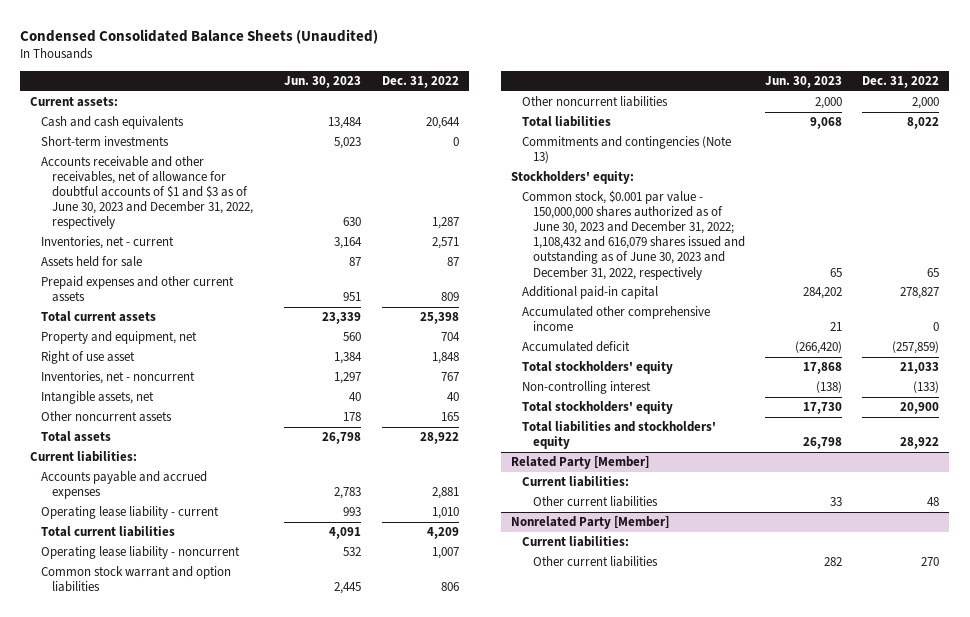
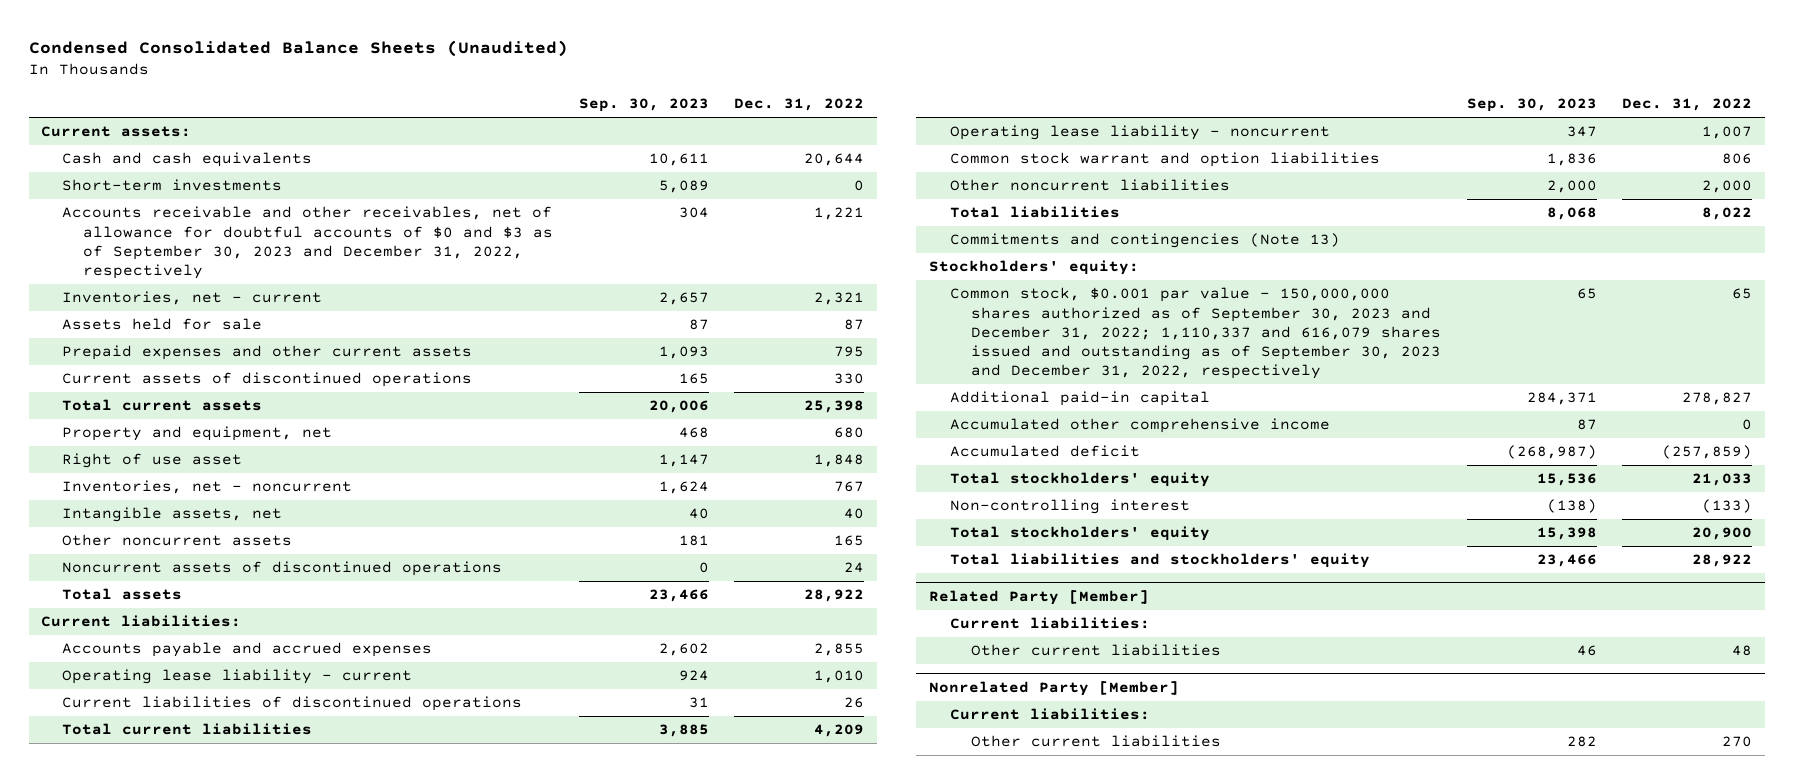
- | Jun. 30, 2023 | Dec. 31, 2022
+ | Sep. 30, 2023 | Dec. 31, 2022
- Accounts receivable and other receivables, net of allowance for doubtful accounts of $1 and $3 as of June 30, 2023 and December 31, 2022, respectively | 630 | 1,287
- Inventories, net - current | 3,164 | 2,571
+ Accounts receivable and other receivables, net of allowance for doubtful accounts of $0 and $3 as of September 30, 2023 and December 31, 2022, respectively | 304 | 1,221
+ Inventories, net - current | 2,657 | 2,321
- Prepaid expenses and other current assets | 951 | 809
+ Prepaid expenses and other current assets | 1,093 | 795
+ Current assets of discontinued operations | 165 | 330
- Property and equipment, net | 560 | 704
+ Property and equipment, net | 468 | 680
+ Noncurrent assets of discontinued operations | 0 | 24
- Accounts payable and accrued expenses | 2,783 | 2,881
+ Accounts payable and accrued expenses | 2,602 | 2,855
+ Current liabilities of discontinued operations | 31 | 26
- Common stock, $0.001 par value - 150,000,000 shares authorized as of June 30, 2023 and December 31, 2022; 1,108,432 and 616,079 shares issued and outstanding as of June 30, 2023 and December 31, 2022, respectively | 65 | 65
+ Common stock, $0.001 par value - 150,000,000 shares authorized as of September 30, 2023 and December 31, 2022; 1,110,337 and 616,079 shares issued and outstanding as of September 30, 2023 and December 31, 2022, respectively | 65 | 65

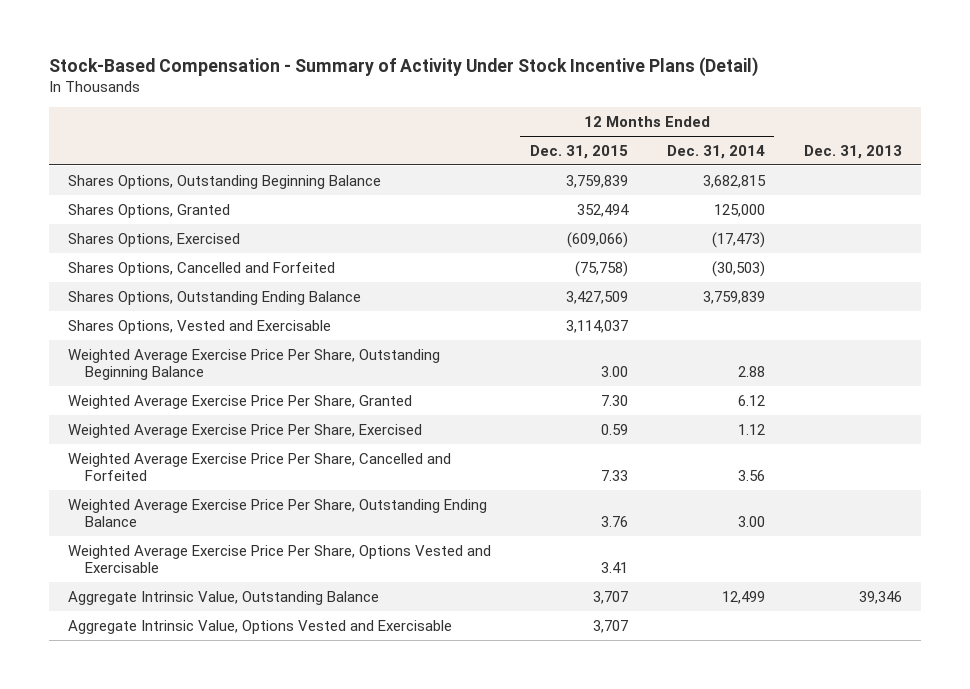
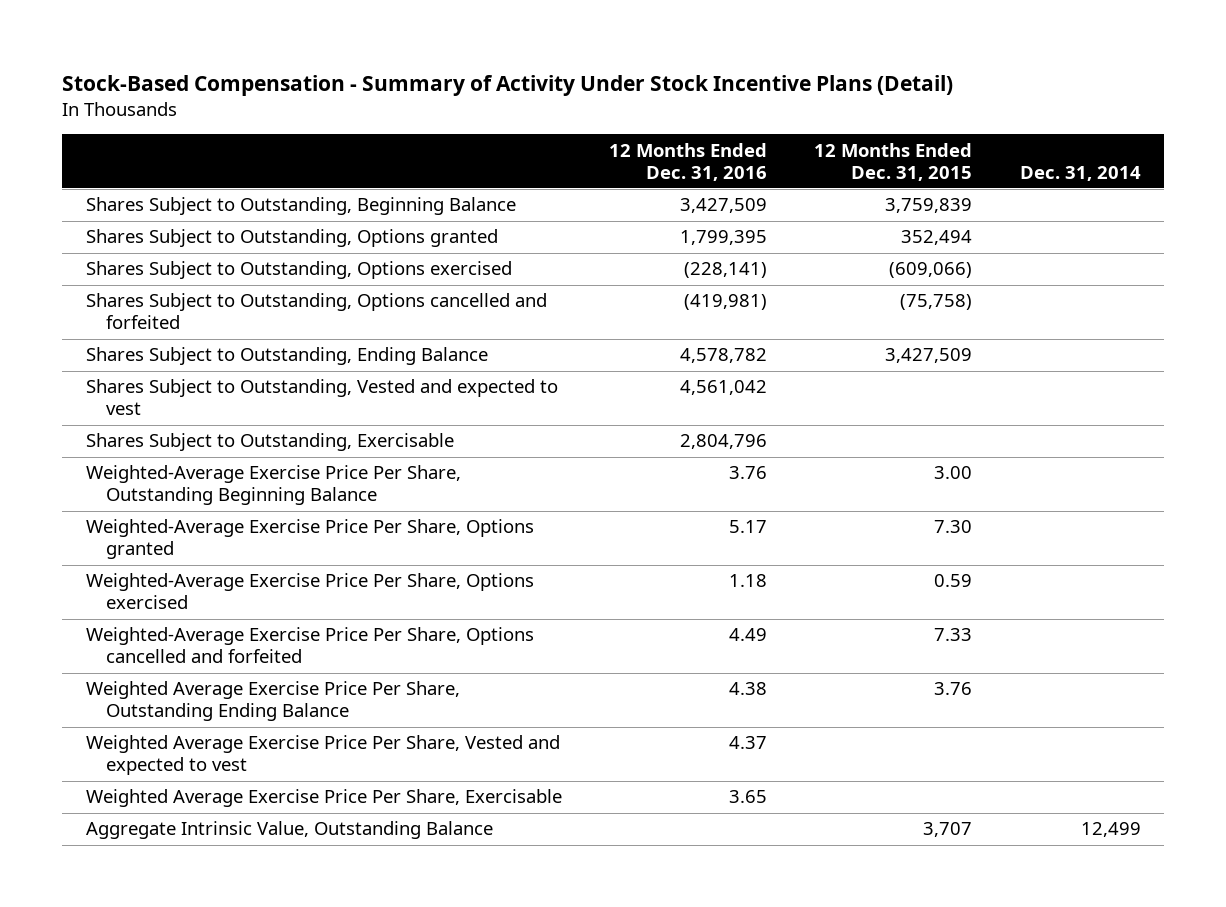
- | 12 Months Ended Dec. 31, 2015 | 12 Months Ended Dec. 31, 2014 | Dec. 31, 2013
+ | 12 Months Ended Dec. 31, 2016 | 12 Months Ended Dec. 31, 2015 | Dec. 31, 2014
- Shares Options, Outstanding Beginning Balance | 3,759,839 | 3,682,815 |
- Shares Options, Granted | 352,494 | 125,000 |
- Shares Options, Exercised | (609,066) | (17,473) |
- Shares Options, Cancelled and Forfeited | (75,758) | (30,503) |
- Shares Options, Outstanding Ending Balance | 3,427,509 | 3,759,839 |
- Shares Options, Vested and Exercisable | 3,114,037 | |
- Weighted Average Exercise Price Per Share, Outstanding Beginning Balance | 3.00 | 2.88 |
- Weighted Average Exercise Price Per Share, Granted | 7.30 | 6.12 |
- Weighted Average Exercise Price Per Share, Exercised | 0.59 | 1.12 |
- Weighted Average Exercise Price Per Share, Cancelled and Forfeited | 7.33 | 3.56 |
+ Shares Subject to Outstanding, Beginning Balance | 3,427,509 | 3,759,839 |
+ Shares Subject to Outstanding, Options granted | 1,799,395 | 352,494 |
+ Shares Subject to Outstanding, Options exercised | (228,141) | (609,066) |
+ Shares Subject to Outstanding, Options cancelled and forfeited | (419,981) | (75,758) |
+ Shares Subject to Outstanding, Ending Balance | 4,578,782 | 3,427,509 |
+ Shares Subject to Outstanding, Vested and expected to vest | 4,561,042 | |
+ Shares Subject to Outstanding, Exercisable | 2,804,796 | |
+ Weighted-Average Exercise Price Per Share, Outstanding Beginning Balance | 3.76 | 3.00 |
+ Weighted-Average Exercise Price Per Share, Options granted | 5.17 | 7.30 |
+ Weighted-Average Exercise Price Per Share, Options exercised | 1.18 | 0.59 |
+ Weighted-Average Exercise Price Per Share, Options cancelled and forfeited | 4.49 | 7.33 |
- Weighted Average Exercise Price Per Share, Options Vested and Exercisable | 3.41 | |
+ Weighted Average Exercise Price Per Share, Vested and expected to vest | 4.37 | |
+ Weighted Average Exercise Price Per Share, Exercisable | 3.65 | |
- Aggregate Intrinsic Value, Options Vested and Exercisable | 3,707 | |

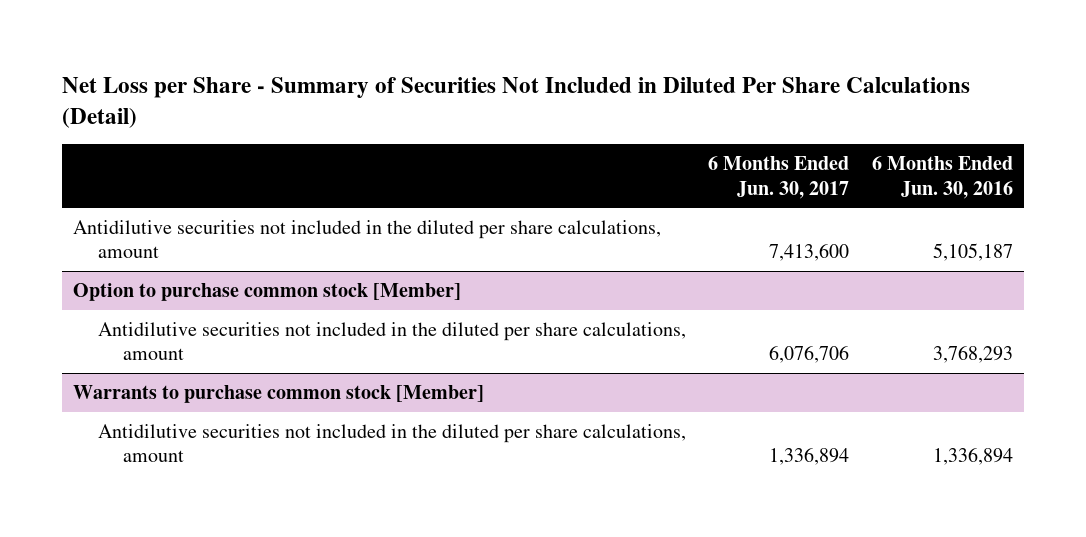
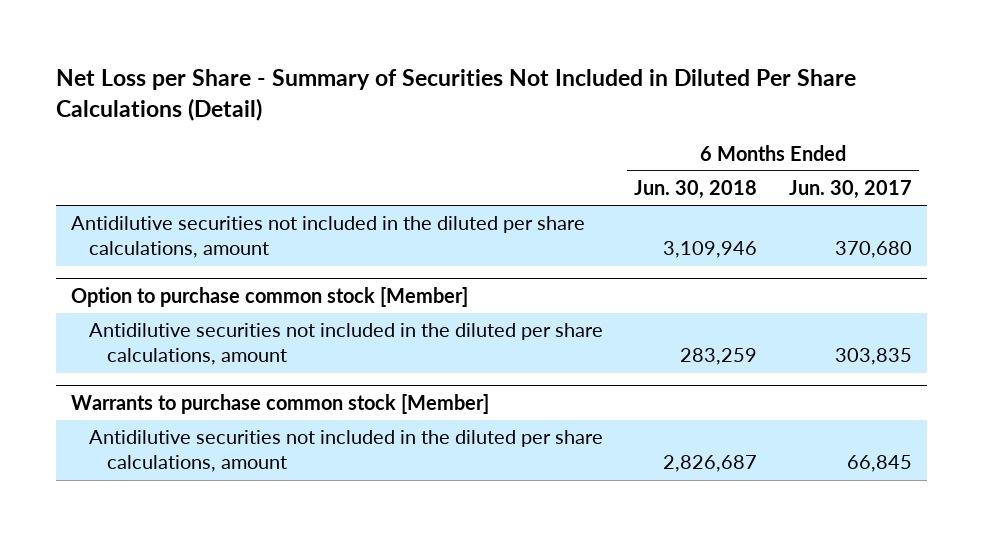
- | 6 Months Ended Jun. 30, 2017 | 6 Months Ended Jun. 30, 2016
+ | 6 Months Ended Jun. 30, 2018 | 6 Months Ended Jun. 30, 2017
- Antidilutive securities not included in the diluted per share calculations, amount | 7,413,600 | 5,105,187
+ Antidilutive securities not included in the diluted per share calculations, amount | 3,109,946 | 370,680
@ Option to purchase common stock [Member]
- Antidilutive securities not included in the diluted per share calculations, amount | 6,076,706 | 3,768,293
+ Antidilutive securities not included in the diluted per share calculations, amount | 283,259 | 303,835
@ Warrants to purchase common stock [Member]
- Antidilutive securities not included in the diluted per share calculations, amount | 1,336,894 | 1,336,894
+ Antidilutive securities not included in the diluted per share calculations, amount | 2,826,687 | 66,845

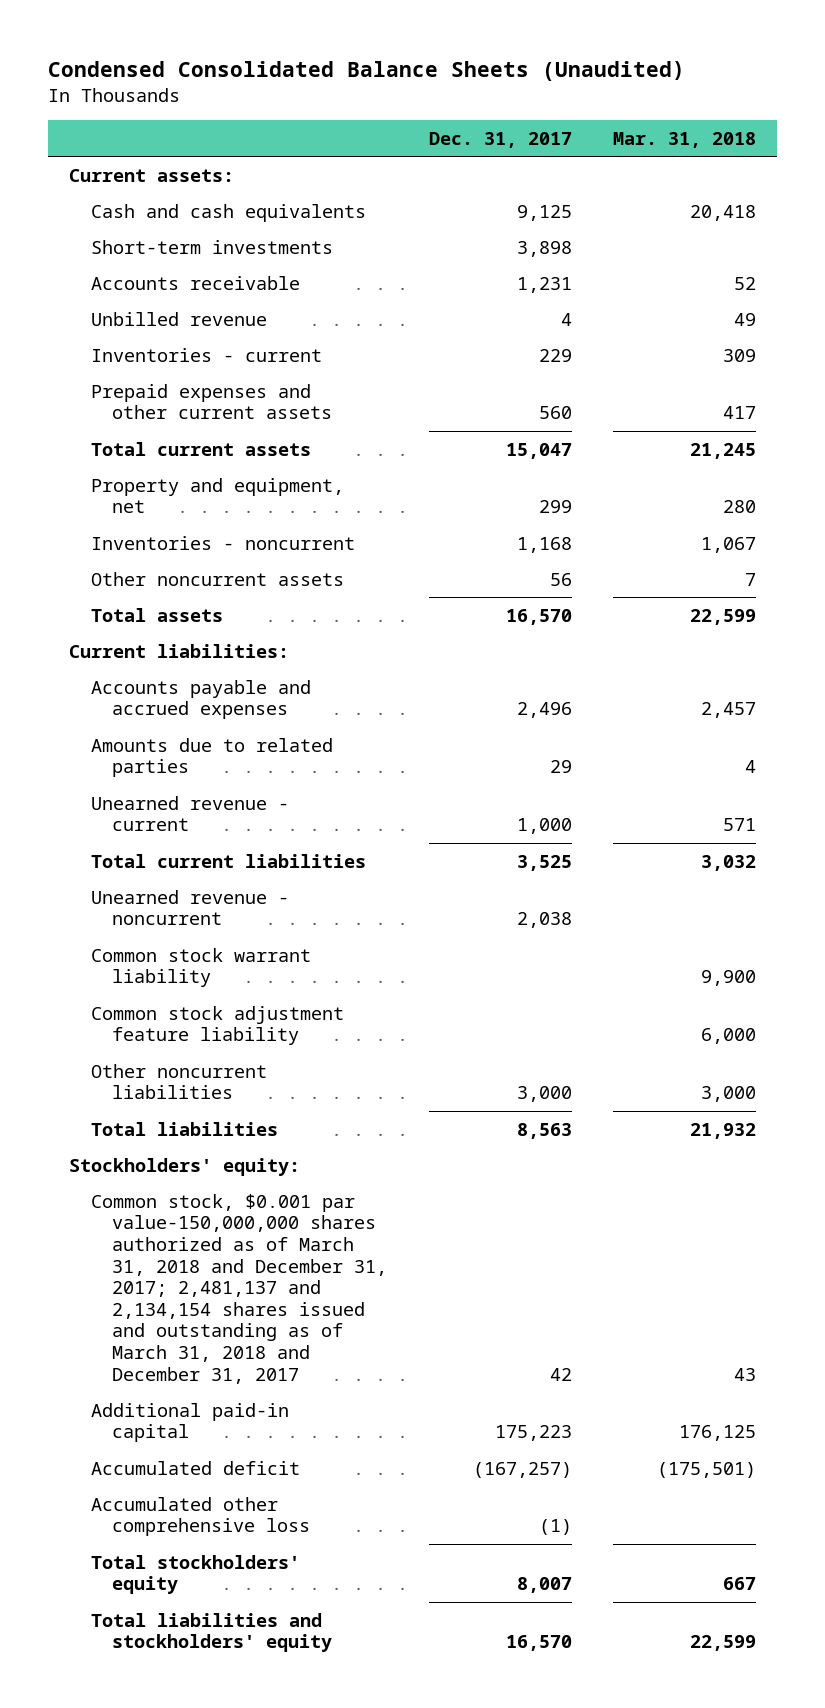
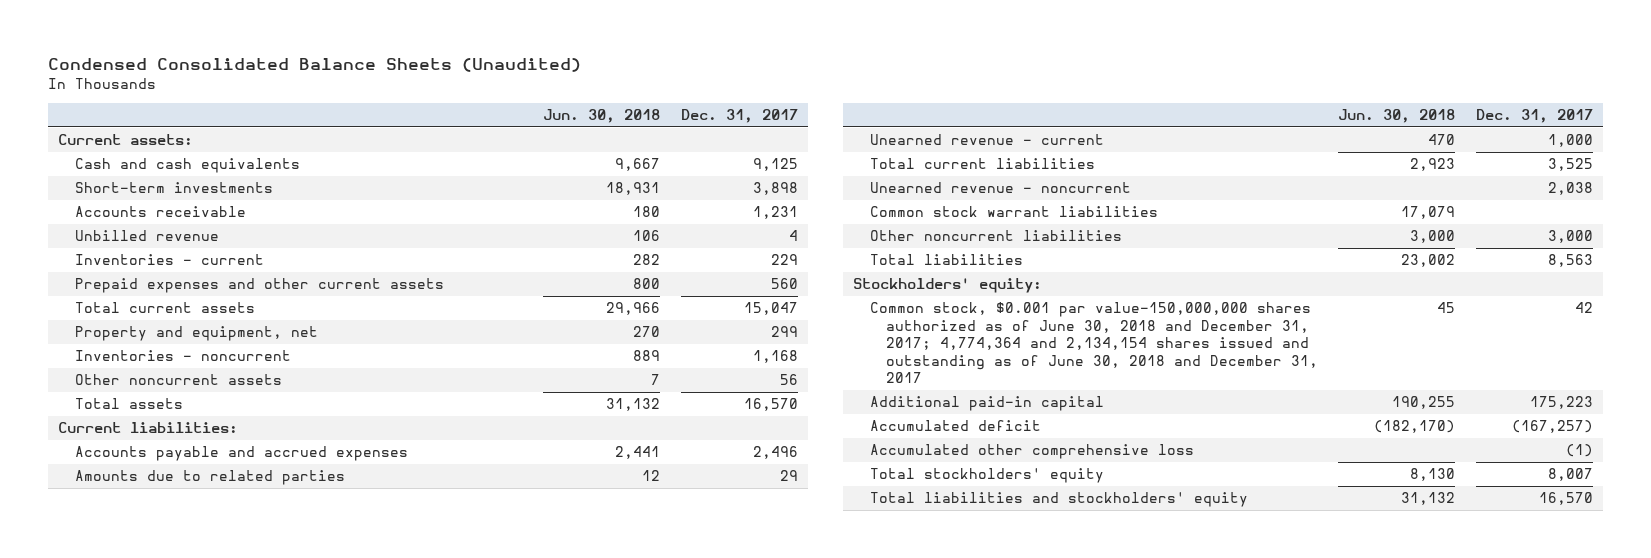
- | Dec. 31, 2017 | Mar. 31, 2018
+ | Jun. 30, 2018 | Dec. 31, 2017
- Common stock warrant liability | | 9,900
- Common stock adjustment feature liability | | 6,000
+ Common stock warrant liabilities | 17,079 |
- Common stock, $0.001 par value-150,000,000 shares authorized as of March 31, 2018 and December 31, 2017; 2,481,137 and 2,134,154 shares issued and outstanding as of March 31, 2018 and December 31, 2017 | 42 | 43
+ Common stock, $0.001 par value-150,000,000 shares authorized as of June 30, 2018 and December 31, 2017; 4,774,364 and 2,134,154 shares issued and outstanding as of June 30, 2018 and December 31, 2017 | 45 | 42

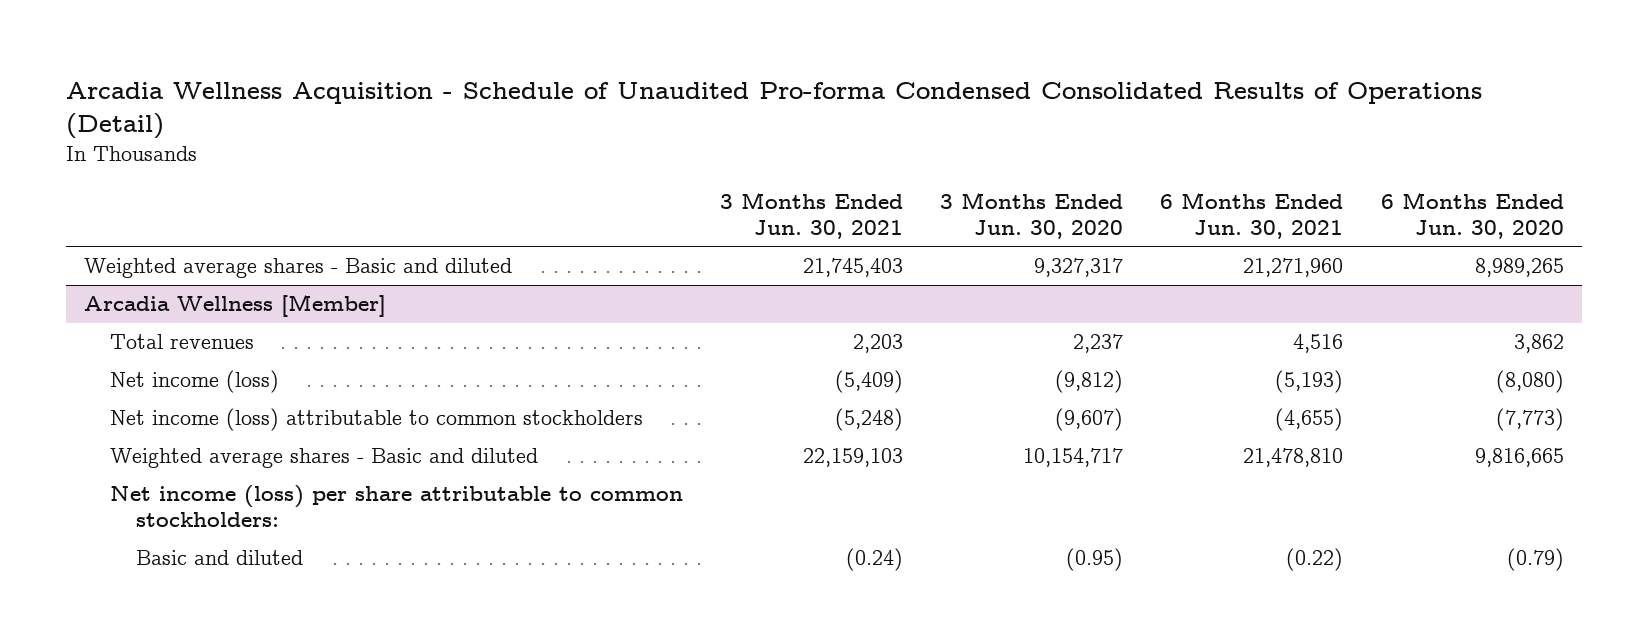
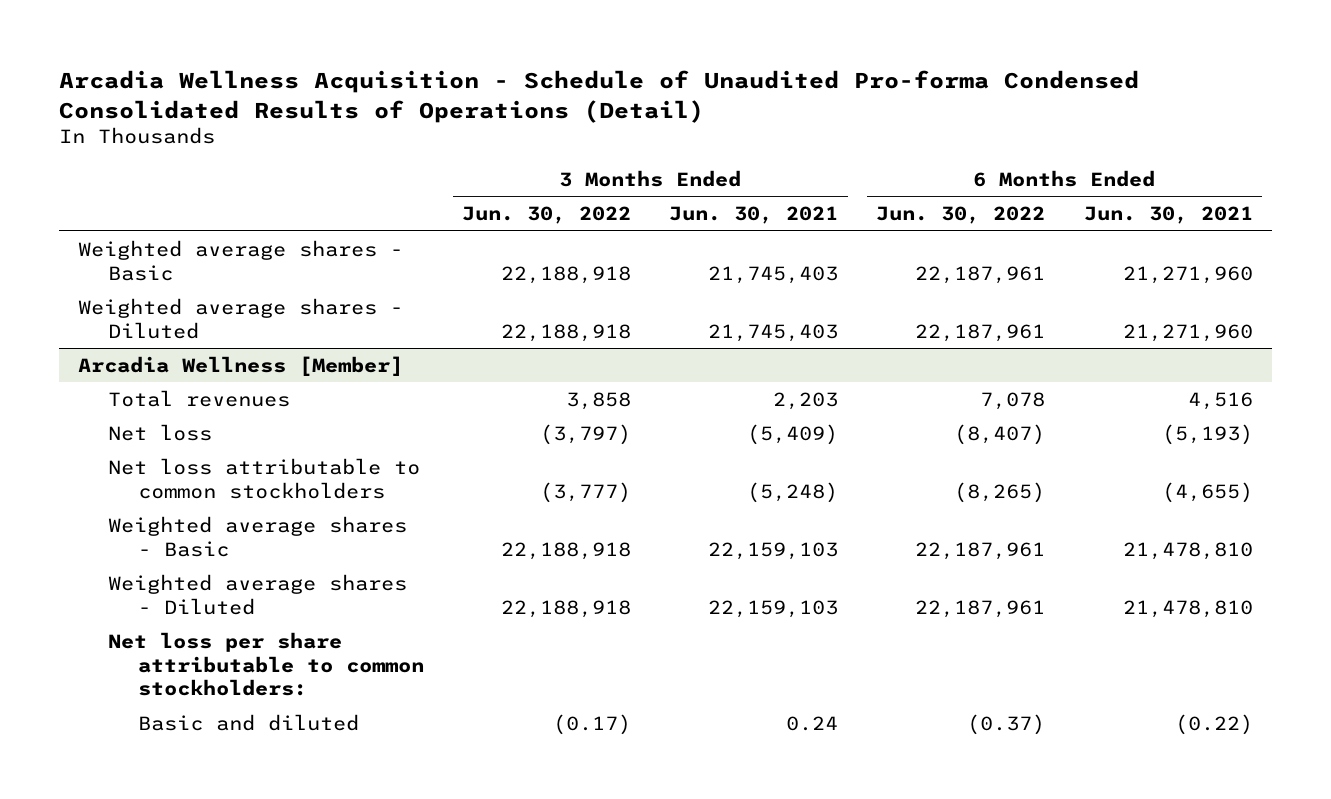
- | 3 Months Ended Jun. 30, 2021 | 3 Months Ended Jun. 30, 2020 | 6 Months Ended Jun. 30, 2021 | 6 Months Ended Jun. 30, 2020
+ | 3 Months Ended Jun. 30, 2022 | 3 Months Ended Jun. 30, 2021 | 6 Months Ended Jun. 30, 2022 | 6 Months Ended Jun. 30, 2021
- Weighted average shares - Basic and diluted | 21,745,403 | 9,327,317 | 21,271,960 | 8,989,265
+ Weighted average shares - Basic | 22,188,918 | 21,745,403 | 22,187,961 | 21,271,960
+ Weighted average shares - Diluted | 22,188,918 | 21,745,403 | 22,187,961 | 21,271,960
@ Arcadia Wellness [Member]
- Net income (loss) | (5,409) | (9,812) | (5,193) | (8,080)
- Net income (loss) attributable to common stockholders | (5,248) | (9,607) | (4,655) | (7,773)
- Weighted average shares - Basic and diluted | 22,159,103 | 10,154,717 | 21,478,810 | 9,816,665
- Net income (loss) per share attributable to common stockholders:
- Basic and diluted | (0.24) | (0.95) | (0.22) | (0.79)
+ Net loss | (3,797) | (5,409) | (8,407) | (5,193)
+ Net loss attributable to common stockholders | (3,777) | (5,248) | (8,265) | (4,655)
+ Weighted average shares - Basic | 22,188,918 | 22,159,103 | 22,187,961 | 21,478,810
+ Weighted average shares - Diluted | 22,188,918 | 22,159,103 | 22,187,961 | 21,478,810
+ Net loss per share attributable to common stockholders:
+ Basic and diluted | (0.17) | 0.24 | (0.37) | (0.22)

